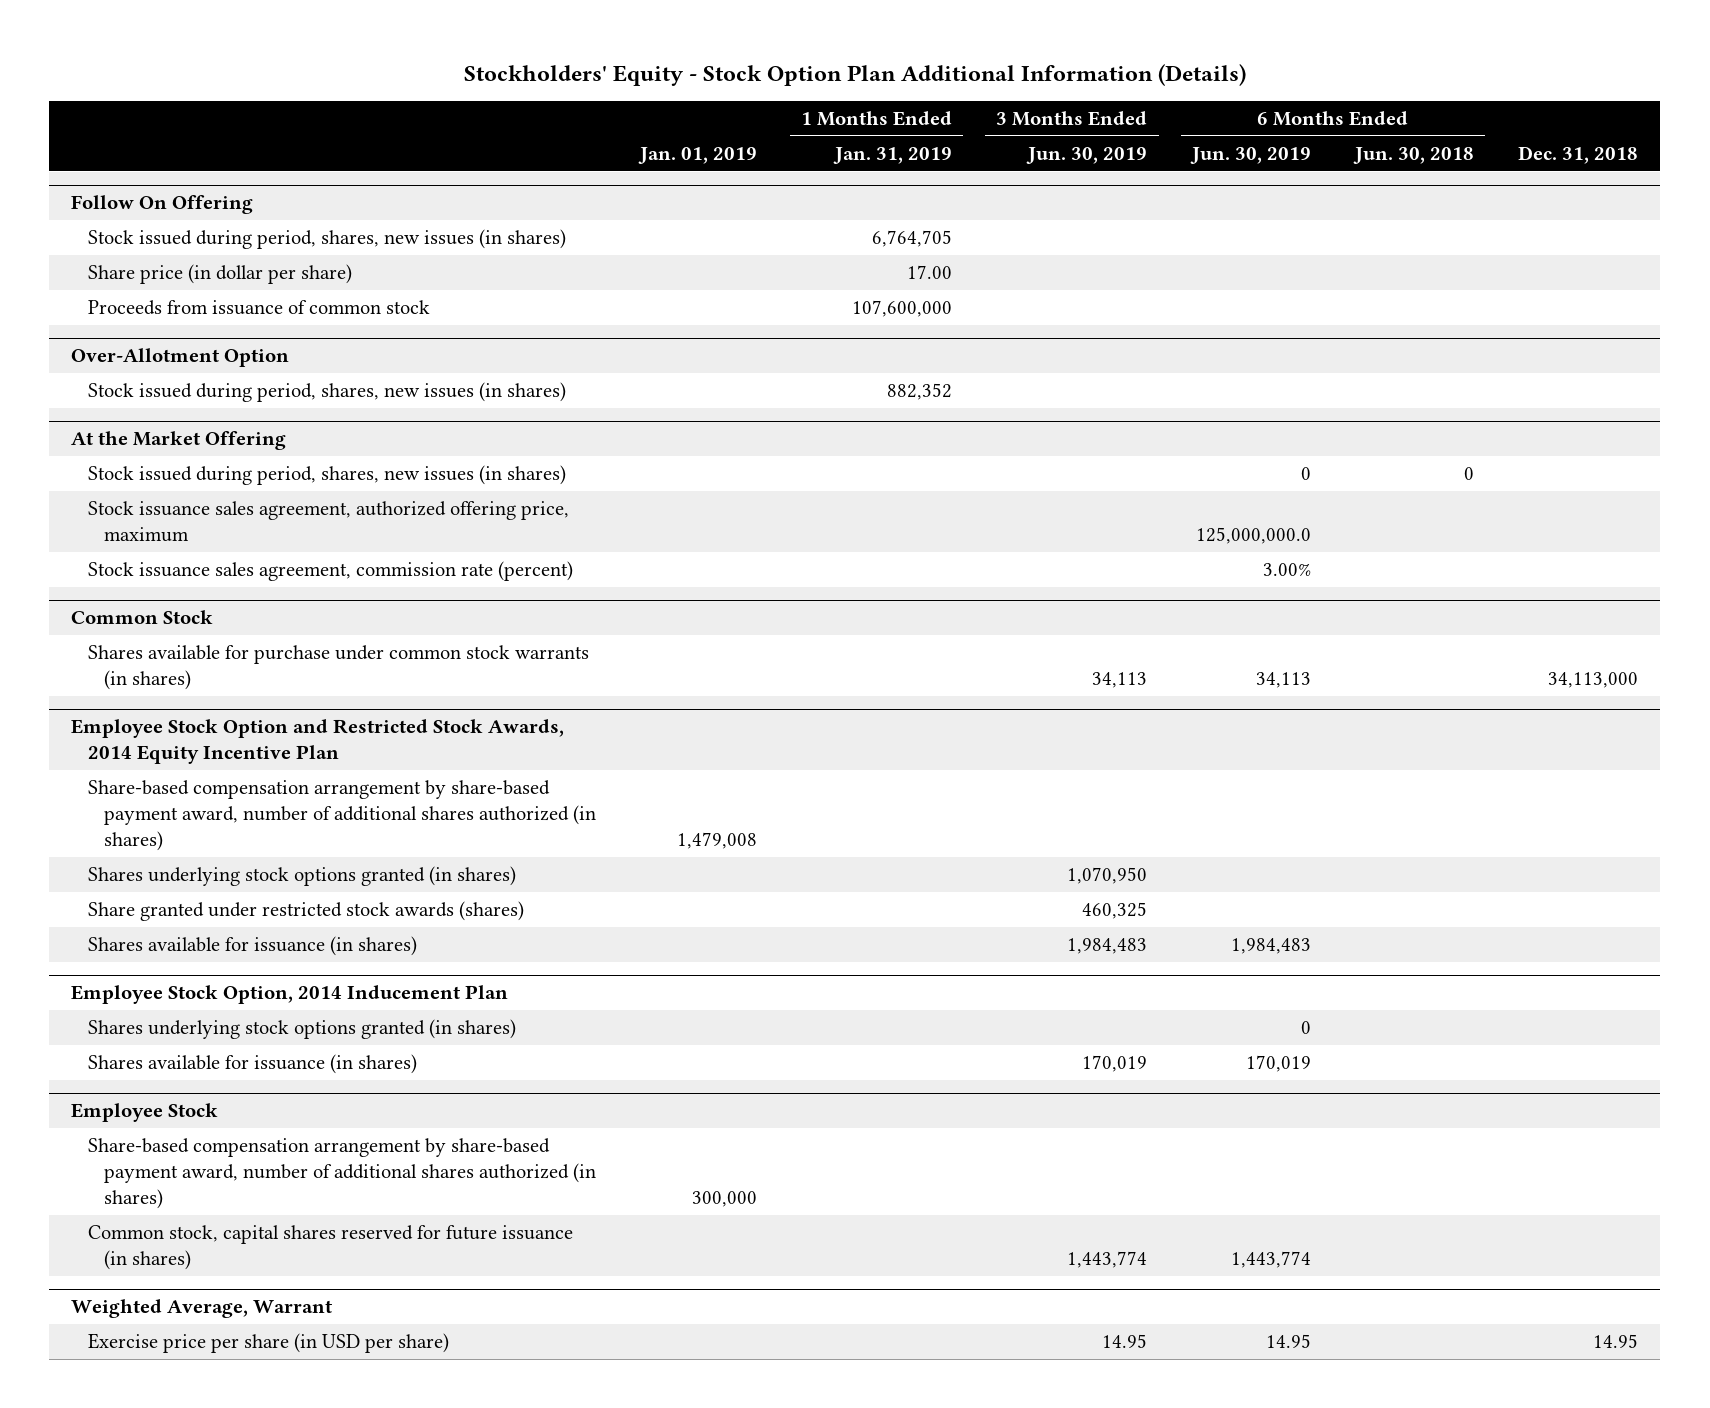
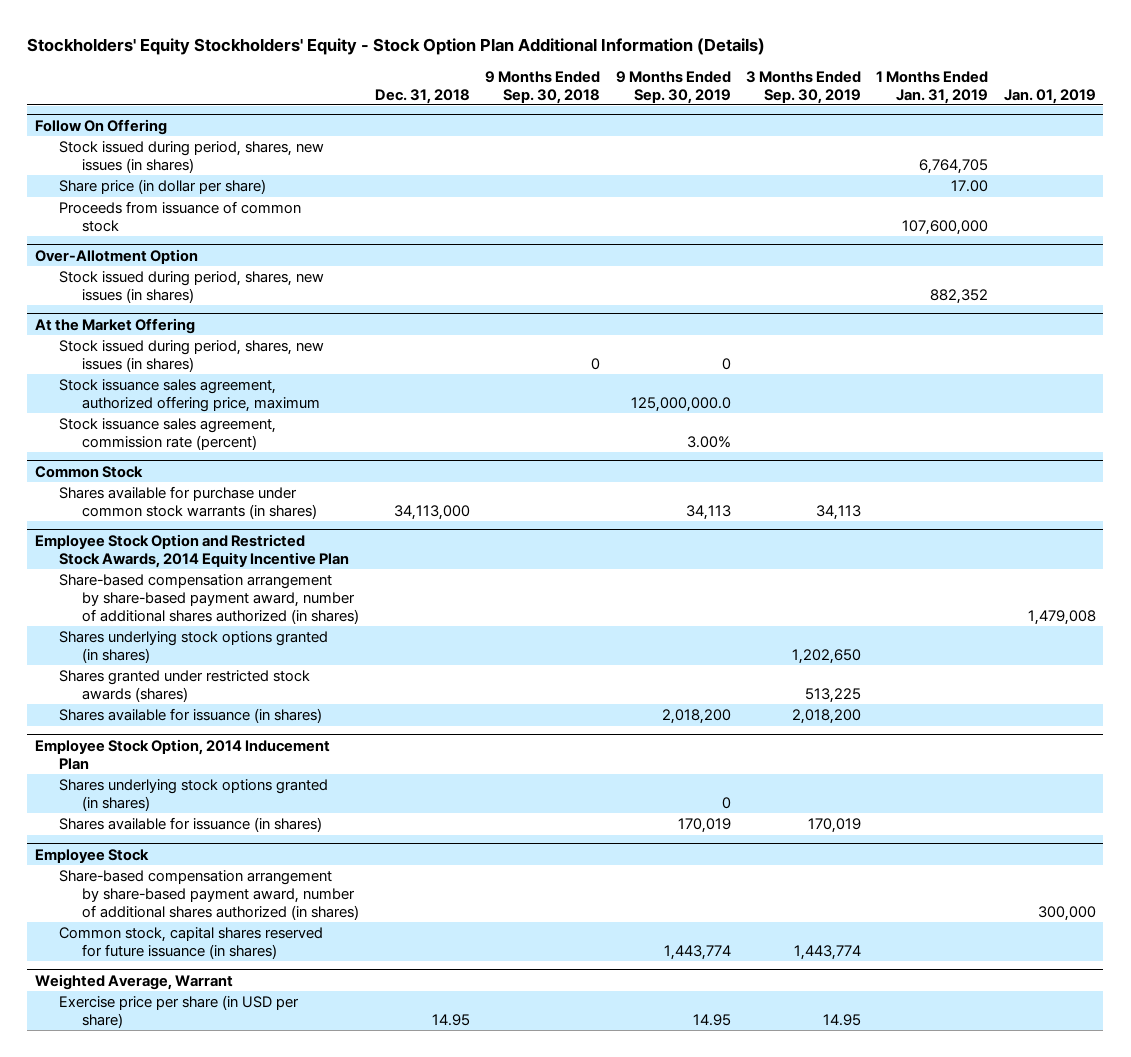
- Stockholders' Equity - Stock Option Plan Additional Information (Details)
+ Stockholders' Equity Stockholders' Equity - Stock Option Plan Additional Information (Details)
- | Jan. 01, 2019 | 1 Months Ended Jan. 31, 2019 | 3 Months Ended Jun. 30, 2019 | 6 Months Ended Jun. 30, 2019 | 6 Months Ended Jun. 30, 2018 | Dec. 31, 2018
+ | Dec. 31, 2018 | 9 Months Ended Sep. 30, 2018 | 9 Months Ended Sep. 30, 2019 | 3 Months Ended Sep. 30, 2019 | 1 Months Ended Jan. 31, 2019 | Jan. 01, 2019
@ Employee Stock Option and Restricted Stock Awards, 2014 Equity Incentive Plan
- Share granted under restricted stock awards (shares) | | | 460,325 | | |
+ Shares granted under restricted stock awards (shares) | | | | 513,225 | |

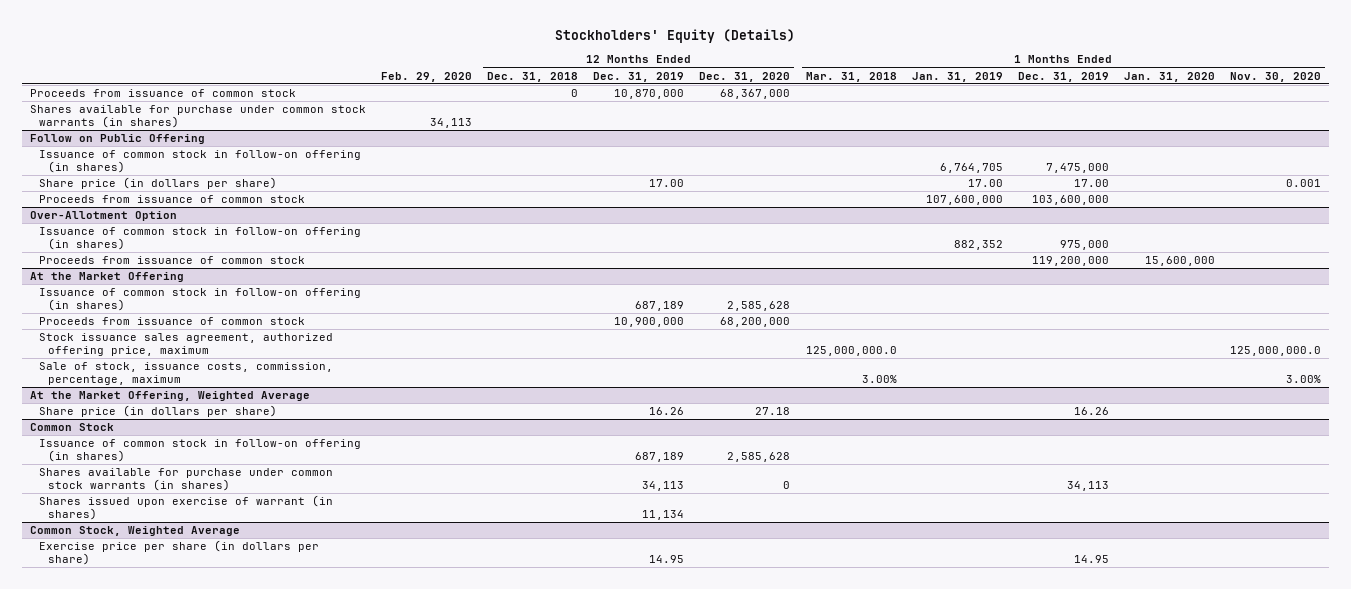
- Stockholders' Equity Stockholders' Equity - Stock Option Plan Additional Information (Details)
+ Stockholders' Equity (Details)
- | Dec. 31, 2018 | 9 Months Ended Sep. 30, 2018 | 9 Months Ended Sep. 30, 2019 | 3 Months Ended Sep. 30, 2019 | 1 Months Ended Jan. 31, 2019 | Jan. 01, 2019
+ | Feb. 29, 2020 | 12 Months Ended Dec. 31, 2018 | 12 Months Ended Dec. 31, 2019 | 12 Months Ended Dec. 31, 2020 | 1 Months Ended Mar. 31, 2018 | 1 Months Ended Jan. 31, 2019 | 1 Months Ended Dec. 31, 2019 | 1 Months Ended Jan. 31, 2020 | 1 Months Ended Nov. 30, 2020
- Follow On Offering
- Stock issued during period, shares, new issues (in shares) | | | | | 6,764,705 |
- Share price (in dollar per share) | | | | | 17.00 |
+ Proceeds from issuance of common stock | | 0 | 10,870,000 | 68,367,000 | | | | |
+ Shares available for purchase under common stock warrants (in shares) | 34,113 | | | | | | | |
+ Follow on Public Offering
+ Issuance of common stock in follow-on offering (in shares) | | | | | | 6,764,705 | 7,475,000 | |
+ Share price (in dollars per share) | | | 17.00 | | | 17.00 | 17.00 | | 0.001
@ Over-Allotment Option
- Stock issued during period, shares, new issues (in shares) | | | | | 882,352 |
+ Issuance of common stock in follow-on offering (in shares) | | | | | | 882,352 | 975,000 | |
+ Proceeds from issuance of common stock | | | | | | | 119,200,000 | 15,600,000 |
@ At the Market Offering
- Stock issued during period, shares, new issues (in shares) | | 0 | 0 | | |
+ Issuance of common stock in follow-on offering (in shares) | | | 687,189 | 2,585,628 | | | | |
+ Proceeds from issuance of common stock | | | 10,900,000 | 68,200,000 | | | | |
- Stock issuance sales agreement, commission rate (percent) | | | 3.00% | | |
+ Sale of stock, issuance costs, commission, percentage, maximum | | | | | 3.00% | | | | 3.00%
+ At the Market Offering, Weighted Average
+ Share price (in dollars per share) | | | 16.26 | 27.18 | | | 16.26 | |
@ Common Stock
+ Issuance of common stock in follow-on offering (in shares) | | | 687,189 | 2,585,628 | | | | |
- Employee Stock Option and Restricted Stock Awards, 2014 Equity Incentive Plan
- Share-based compensation arrangement by share-based payment award, number of additional shares authorized (in shares) | | | | | | 1,479,008
- Shares underlying stock options granted (in shares) | | | | 1,202,650 | |
- Shares granted under restricted stock awards (shares) | | | | 513,225 | |
- Shares available for issuance (in shares) | | | 2,018,200 | 2,018,200 | |
- Employee Stock Option, 2014 Inducement Plan
- Shares underlying stock options granted (in shares) | | | 0 | | |
- Shares available for issuance (in shares) | | | 170,019 | 170,019 | |
- Employee Stock
- Share-based compensation arrangement by share-based payment award, number of additional shares authorized (in shares) | | | | | | 300,000
- Common stock, capital shares reserved for future issuance (in shares) | | | 1,443,774 | 1,443,774 | |
- Weighted Average, Warrant
- Exercise price per share (in USD per share) | 14.95 | | 14.95 | 14.95 | |
@ Common Stock
+ Shares issued upon exercise of warrant (in shares) | | | 11,134 | | | | | |
+ Common Stock, Weighted Average
+ Exercise price per share (in dollars per share) | | | 14.95 | | | | 14.95 | |

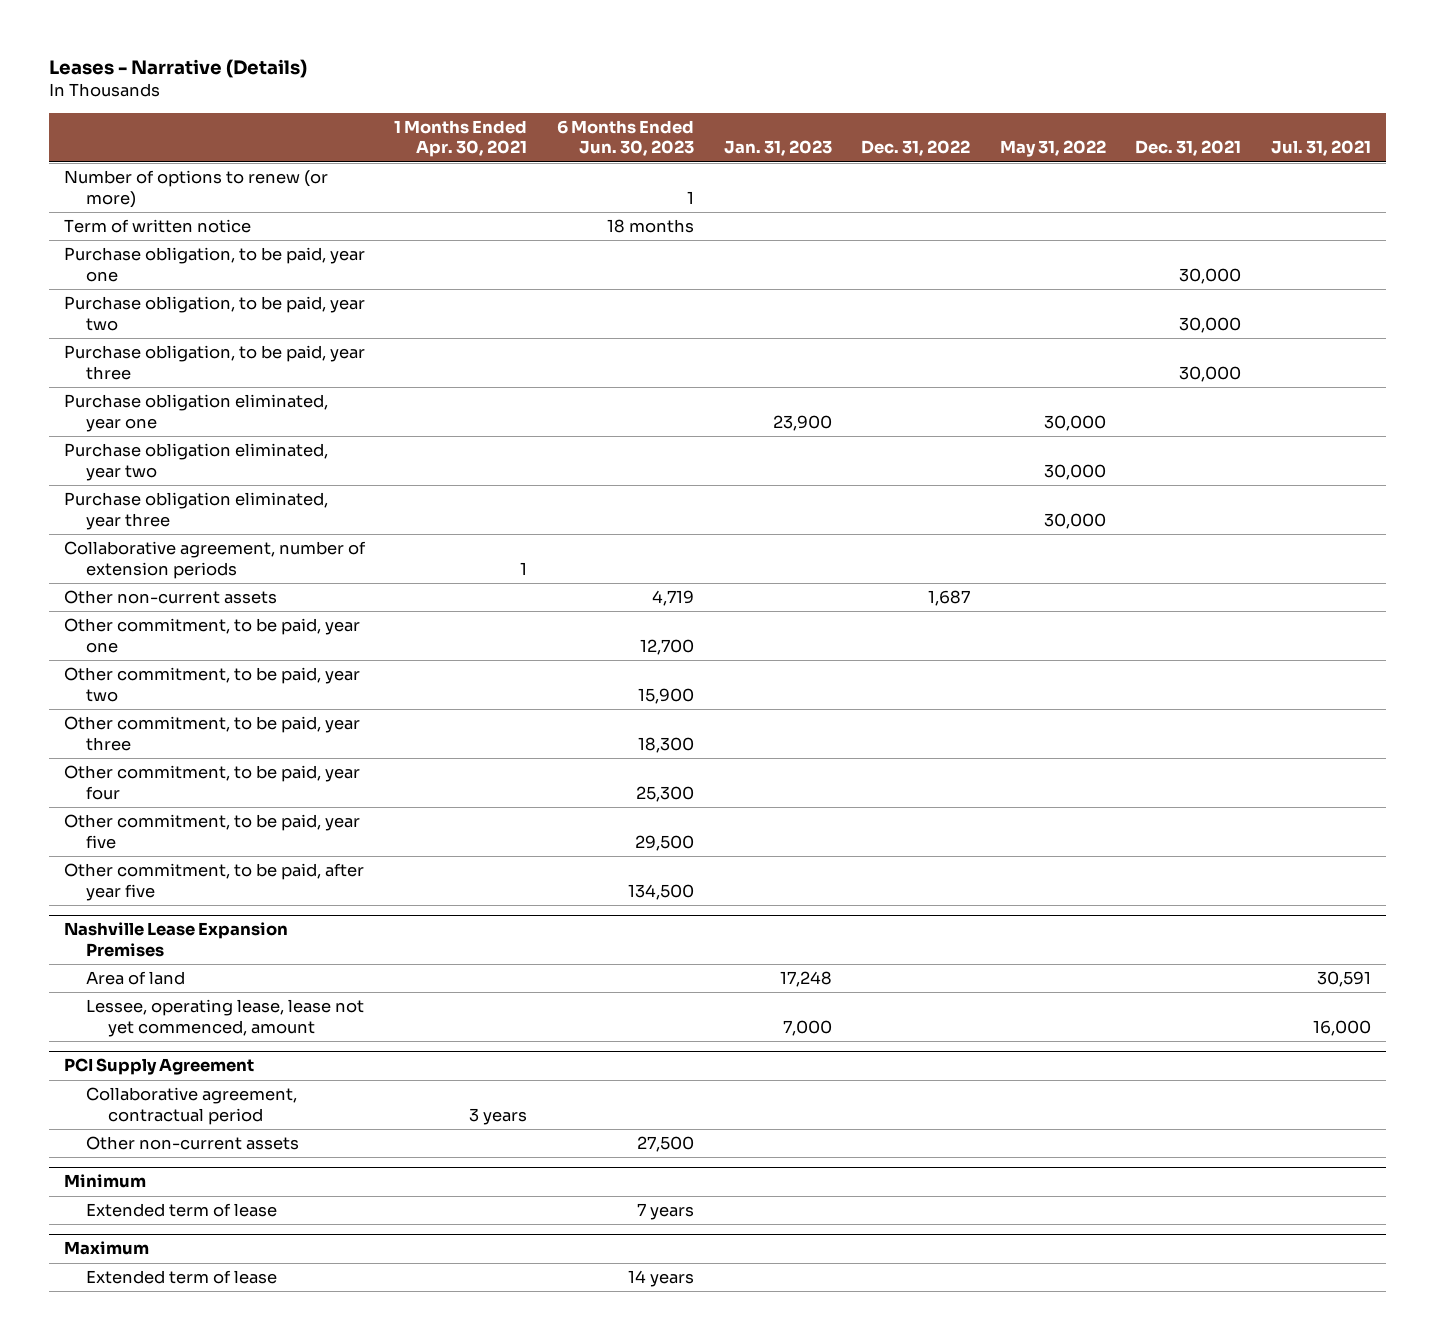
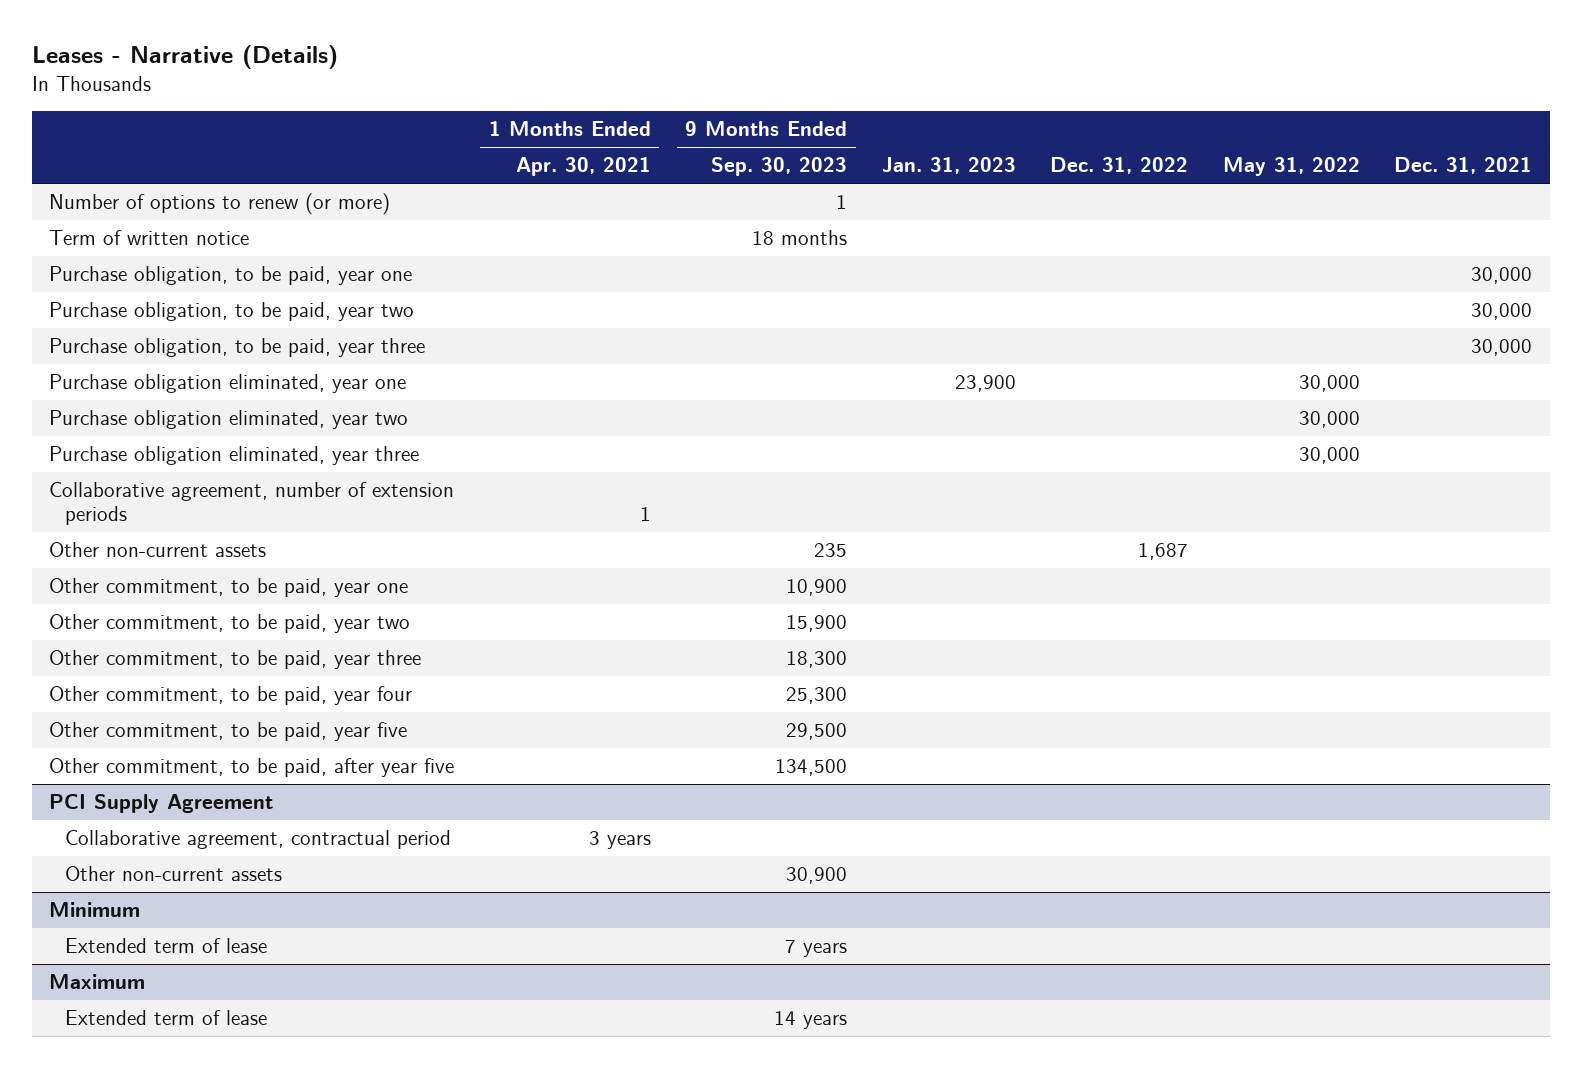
- | 1 Months Ended Apr. 30, 2021 | 6 Months Ended Jun. 30, 2023 | Jan. 31, 2023 | Dec. 31, 2022 | May 31, 2022 | Dec. 31, 2021 | Jul. 31, 2021
+ | 1 Months Ended Apr. 30, 2021 | 9 Months Ended Sep. 30, 2023 | Jan. 31, 2023 | Dec. 31, 2022 | May 31, 2022 | Dec. 31, 2021
- Nashville Lease Expansion Premises
- Area of land | | | 17,248 | | | | 30,591
- Lessee, operating lease, lease not yet commenced, amount | | | 7,000 | | | | 16,000

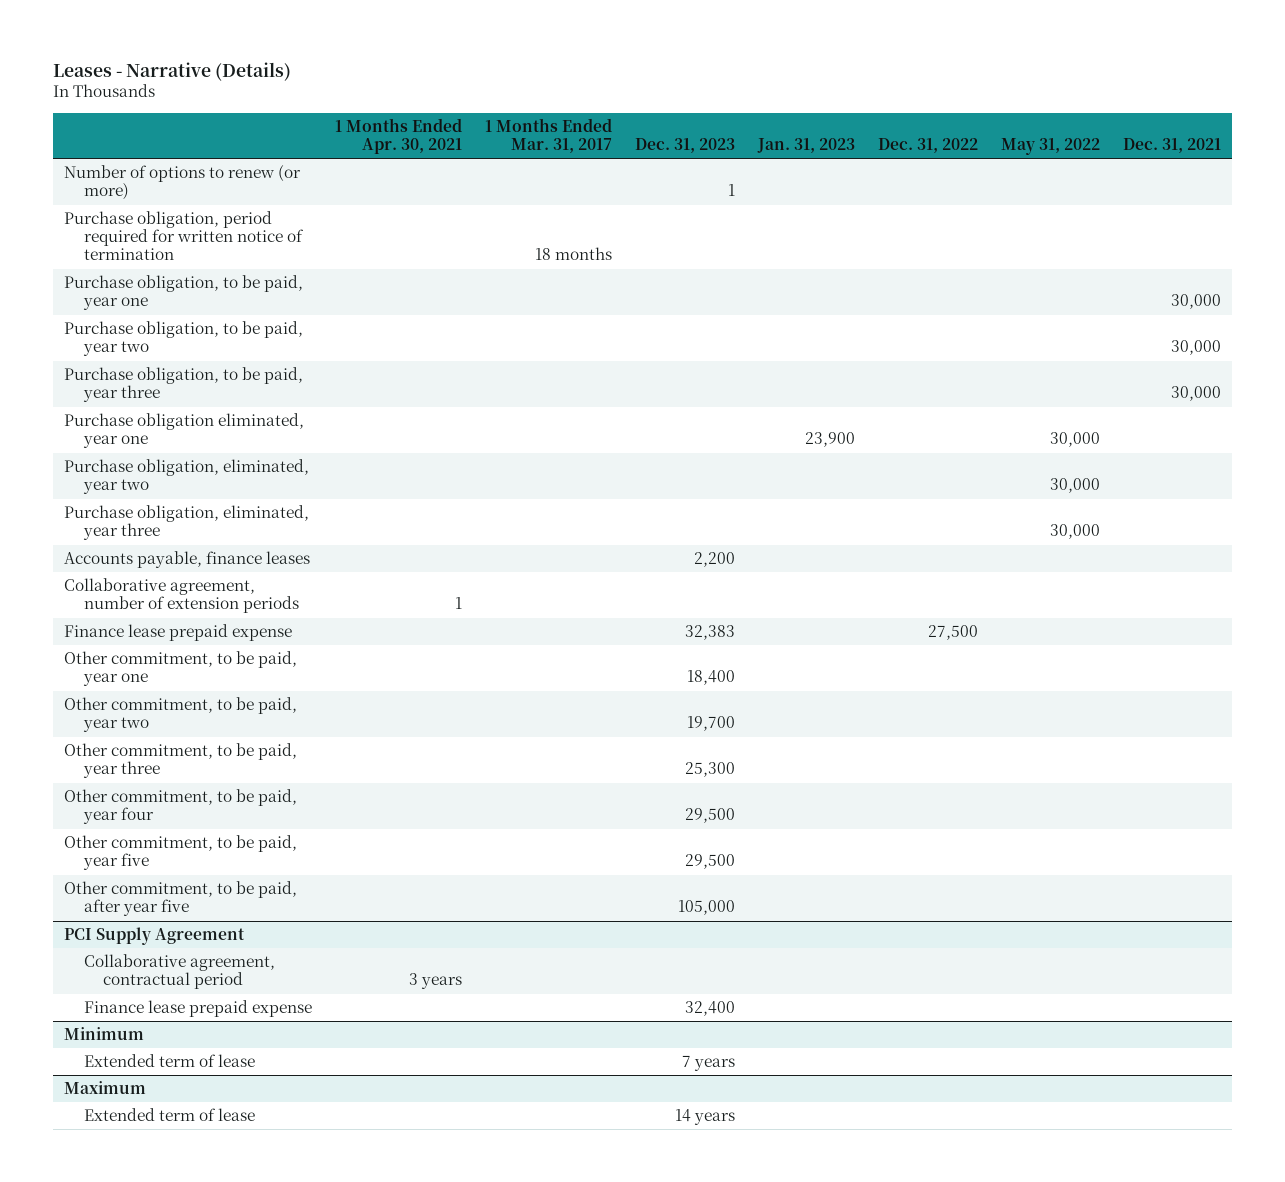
- | 1 Months Ended Apr. 30, 2021 | 9 Months Ended Sep. 30, 2023 | Jan. 31, 2023 | Dec. 31, 2022 | May 31, 2022 | Dec. 31, 2021
+ | 1 Months Ended Apr. 30, 2021 | 1 Months Ended Mar. 31, 2017 | Dec. 31, 2023 | Jan. 31, 2023 | Dec. 31, 2022 | May 31, 2022 | Dec. 31, 2021
- Term of written notice | | 18 months | | | |
+ Purchase obligation, period required for written notice of termination | | 18 months | | | | |
- Purchase obligation eliminated, year two | | | | | 30,000 |
- Purchase obligation eliminated, year three | | | | | 30,000 |
+ Purchase obligation, eliminated, year two | | | | | | 30,000 |
+ Purchase obligation, eliminated, year three | | | | | | 30,000 |
+ Accounts payable, finance leases | | | 2,200 | | | |
- Other non-current assets | | 235 | | 1,687 | |
+ Finance lease prepaid expense | | | 32,383 | | 27,500 | |
@ PCI Supply Agreement
- Other non-current assets | | 30,900 | | | |
+ Finance lease prepaid expense | | | 32,400 | | | |

